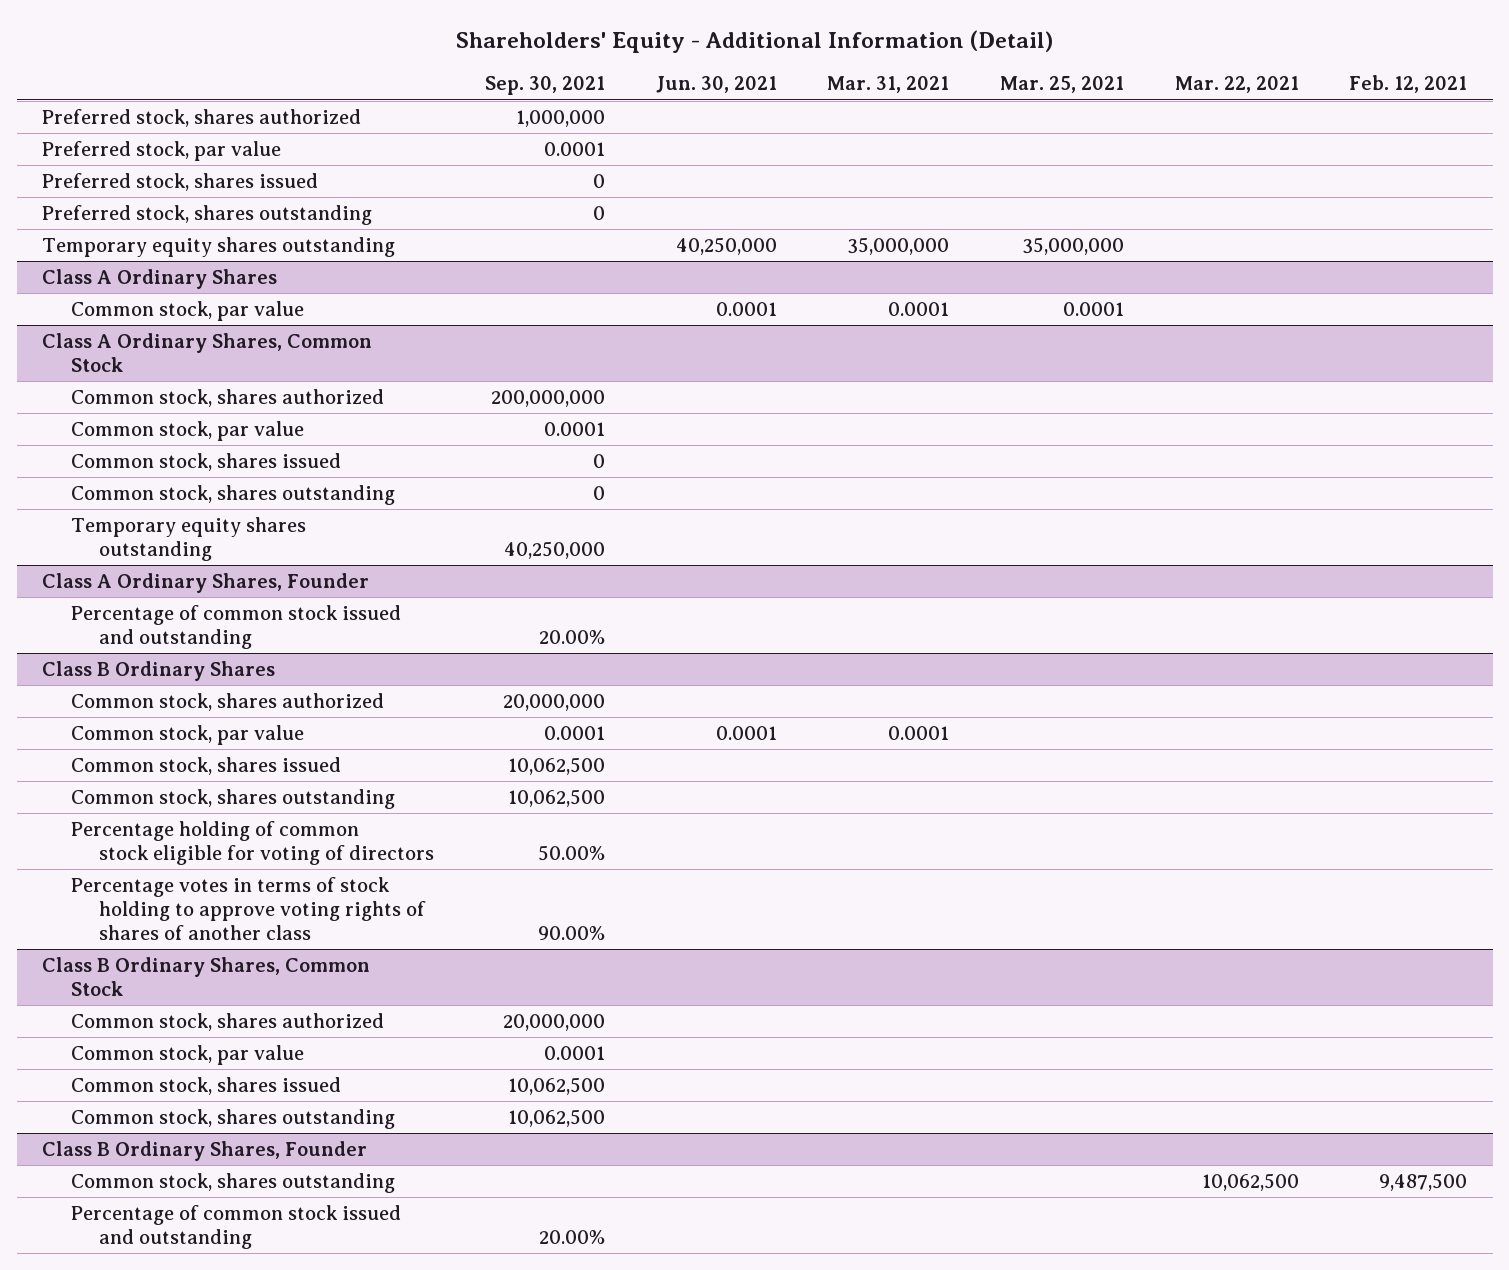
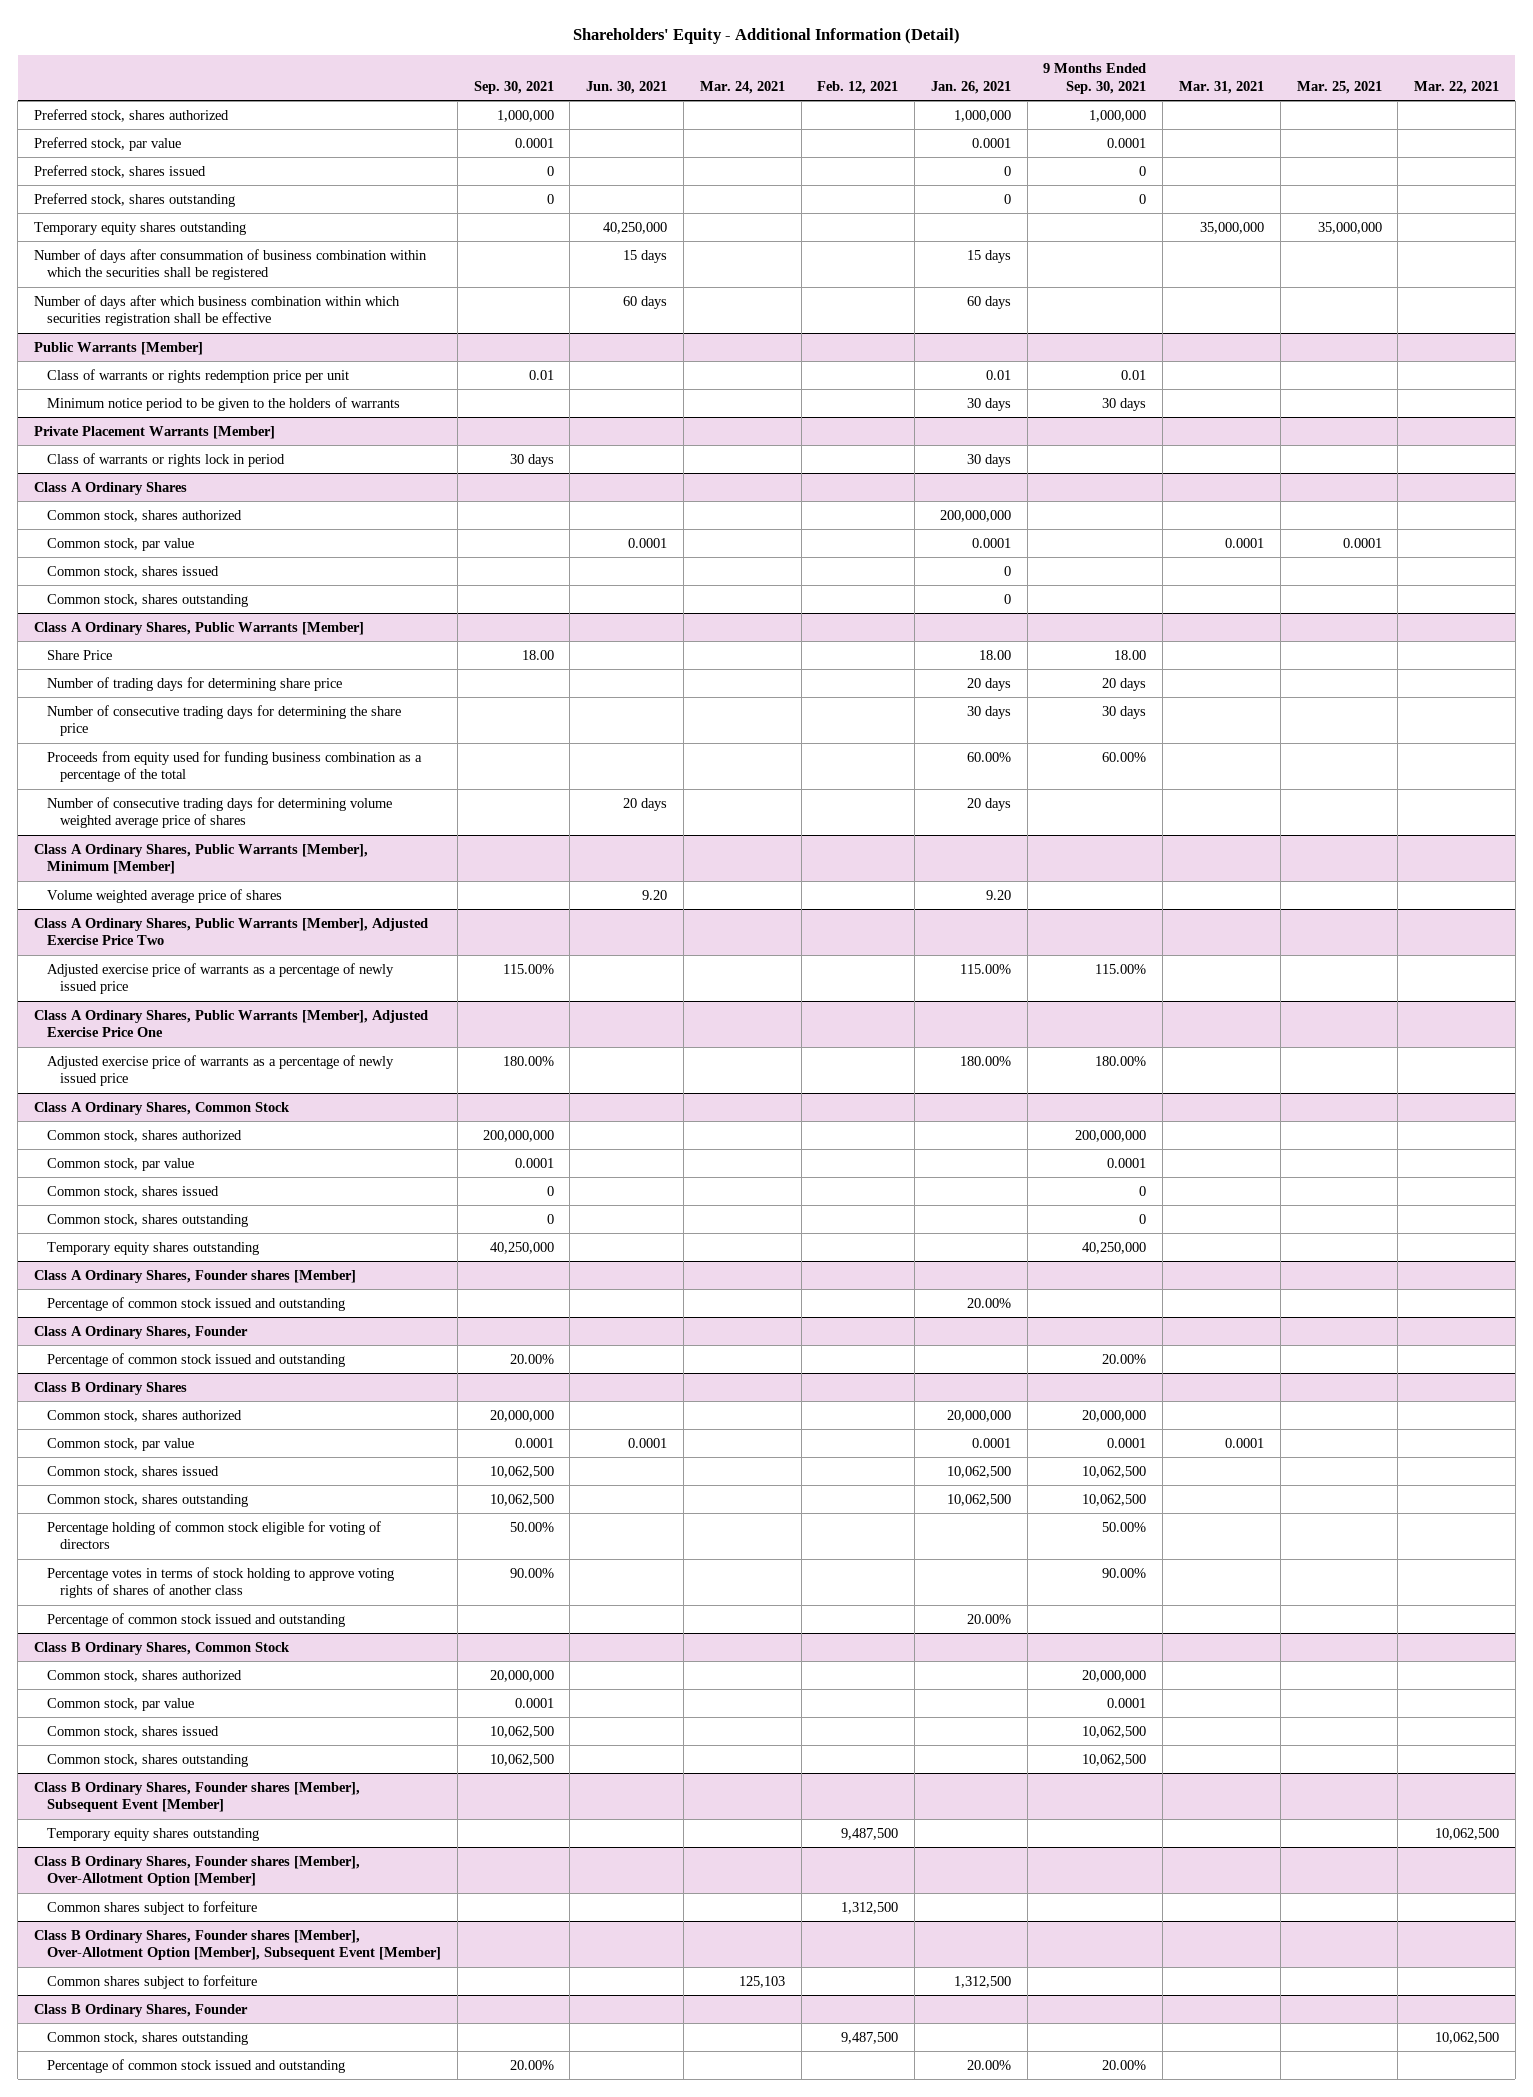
- | Sep. 30, 2021 | Jun. 30, 2021 | Mar. 31, 2021 | Mar. 25, 2021 | Mar. 22, 2021 | Feb. 12, 2021
+ | Sep. 30, 2021 | Jun. 30, 2021 | Mar. 24, 2021 | Feb. 12, 2021 | Jan. 26, 2021 | 9 Months Ended Sep. 30, 2021 | Mar. 31, 2021 | Mar. 25, 2021 | Mar. 22, 2021
+ Number of days after consummation of business combination within which the securities shall be registered | | 15 days | | | 15 days | | | |
+ Number of days after which business combination within which securities registration shall be effective | | 60 days | | | 60 days | | | |
+ Public Warrants [Member]
+ Class of warrants or rights redemption price per unit | 0.01 | | | | 0.01 | 0.01 | | |
+ Minimum notice period to be given to the holders of warrants | | | | | 30 days | 30 days | | |
+ Private Placement Warrants [Member]
+ Class of warrants or rights lock in period | 30 days | | | | 30 days | | | |
@ Class A Ordinary Shares
+ Common stock, shares authorized | | | | | 200,000,000 | | | |
+ Common stock, shares issued | | | | | 0 | | | |
+ Common stock, shares outstanding | | | | | 0 | | | |
+ Class A Ordinary Shares, Public Warrants [Member]
+ Share Price | 18.00 | | | | 18.00 | 18.00 | | |
+ Number of trading days for determining share price | | | | | 20 days | 20 days | | |
+ Number of consecutive trading days for determining the share price | | | | | 30 days | 30 days | | |
+ Proceeds from equity used for funding business combination as a percentage of the total | | | | | 60.00% | 60.00% | | |
+ Number of consecutive trading days for determining volume weighted average price of shares | | 20 days | | | 20 days | | | |
+ Class A Ordinary Shares, Public Warrants [Member], Minimum [Member]
+ Volume weighted average price of shares | | 9.20 | | | 9.20 | | | |
+ Class A Ordinary Shares, Public Warrants [Member], Adjusted Exercise Price Two
+ Adjusted exercise price of warrants as a percentage of newly issued price | 115.00% | | | | 115.00% | 115.00% | | |
+ Class A Ordinary Shares, Public Warrants [Member], Adjusted Exercise Price One
+ Adjusted exercise price of warrants as a percentage of newly issued price | 180.00% | | | | 180.00% | 180.00% | | |
+ Class A Ordinary Shares, Founder shares [Member]
+ Percentage of common stock issued and outstanding | | | | | 20.00% | | | |
@ Class B Ordinary Shares
+ Percentage of common stock issued and outstanding | | | | | 20.00% | | | |
+ Class B Ordinary Shares, Founder shares [Member], Subsequent Event [Member]
+ Temporary equity shares outstanding | | | | 9,487,500 | | | | | 10,062,500
+ Class B Ordinary Shares, Founder shares [Member], Over-Allotment Option [Member]
+ Common shares subject to forfeiture | | | | 1,312,500 | | | | |
+ Class B Ordinary Shares, Founder shares [Member], Over-Allotment Option [Member], Subsequent Event [Member]
+ Common shares subject to forfeiture | | | 125,103 | | 1,312,500 | | | |

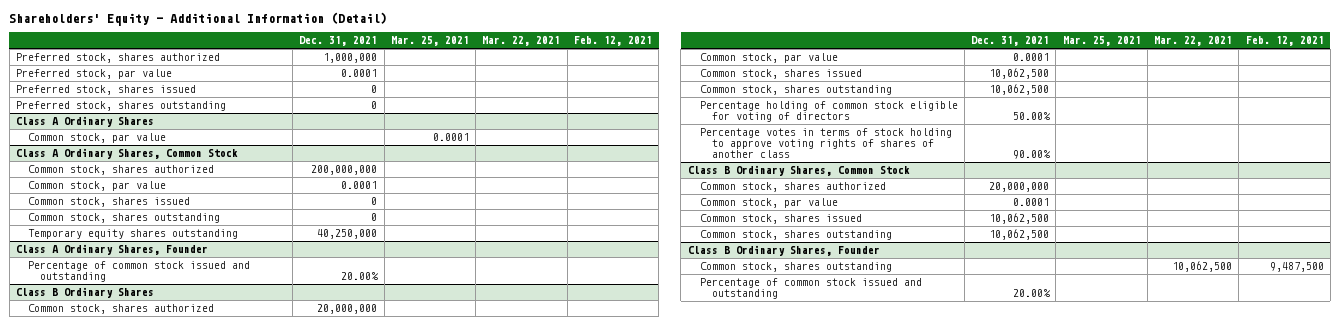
- | Sep. 30, 2021 | Jun. 30, 2021 | Mar. 24, 2021 | Feb. 12, 2021 | Jan. 26, 2021 | 9 Months Ended Sep. 30, 2021 | Mar. 31, 2021 | Mar. 25, 2021 | Mar. 22, 2021
+ | Dec. 31, 2021 | Mar. 25, 2021 | Mar. 22, 2021 | Feb. 12, 2021
- Temporary equity shares outstanding | | 40,250,000 | | | | | 35,000,000 | 35,000,000 |
- Number of days after consummation of business combination within which the securities shall be registered | | 15 days | | | 15 days | | | |
- Number of days after which business combination within which securities registration shall be effective | | 60 days | | | 60 days | | | |
- Public Warrants [Member]
- Class of warrants or rights redemption price per unit | 0.01 | | | | 0.01 | 0.01 | | |
- Minimum notice period to be given to the holders of warrants | | | | | 30 days | 30 days | | |
- Private Placement Warrants [Member]
- Class of warrants or rights lock in period | 30 days | | | | 30 days | | | |
@ Class A Ordinary Shares
- Common stock, shares authorized | | | | | 200,000,000 | | | |
- Common stock, shares issued | | | | | 0 | | | |
- Common stock, shares outstanding | | | | | 0 | | | |
- Class A Ordinary Shares, Public Warrants [Member]
- Share Price | 18.00 | | | | 18.00 | 18.00 | | |
- Number of trading days for determining share price | | | | | 20 days | 20 days | | |
- Number of consecutive trading days for determining the share price | | | | | 30 days | 30 days | | |
- Proceeds from equity used for funding business combination as a percentage of the total | | | | | 60.00% | 60.00% | | |
- Number of consecutive trading days for determining volume weighted average price of shares | | 20 days | | | 20 days | | | |
- Class A Ordinary Shares, Public Warrants [Member], Minimum [Member]
- Volume weighted average price of shares | | 9.20 | | | 9.20 | | | |
- Class A Ordinary Shares, Public Warrants [Member], Adjusted Exercise Price Two
- Adjusted exercise price of warrants as a percentage of newly issued price | 115.00% | | | | 115.00% | 115.00% | | |
- Class A Ordinary Shares, Public Warrants [Member], Adjusted Exercise Price One
- Adjusted exercise price of warrants as a percentage of newly issued price | 180.00% | | | | 180.00% | 180.00% | | |
- Class A Ordinary Shares, Founder shares [Member]
- Percentage of common stock issued and outstanding | | | | | 20.00% | | | |
@ Class B Ordinary Shares
- Percentage of common stock issued and outstanding | | | | | 20.00% | | | |
- Class B Ordinary Shares, Founder shares [Member], Subsequent Event [Member]
- Temporary equity shares outstanding | | | | 9,487,500 | | | | | 10,062,500
- Class B Ordinary Shares, Founder shares [Member], Over-Allotment Option [Member]
- Common shares subject to forfeiture | | | | 1,312,500 | | | | |
- Class B Ordinary Shares, Founder shares [Member], Over-Allotment Option [Member], Subsequent Event [Member]
- Common shares subject to forfeiture | | | 125,103 | | 1,312,500 | | | |

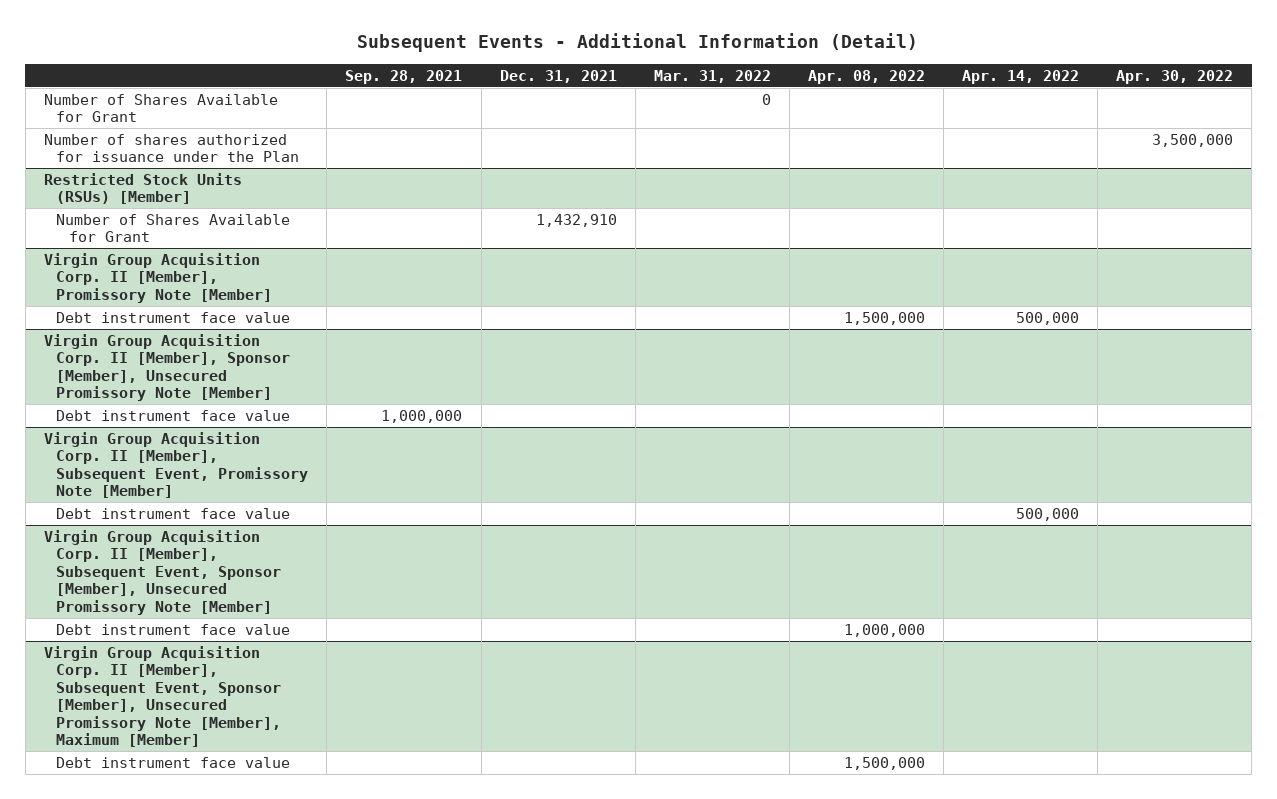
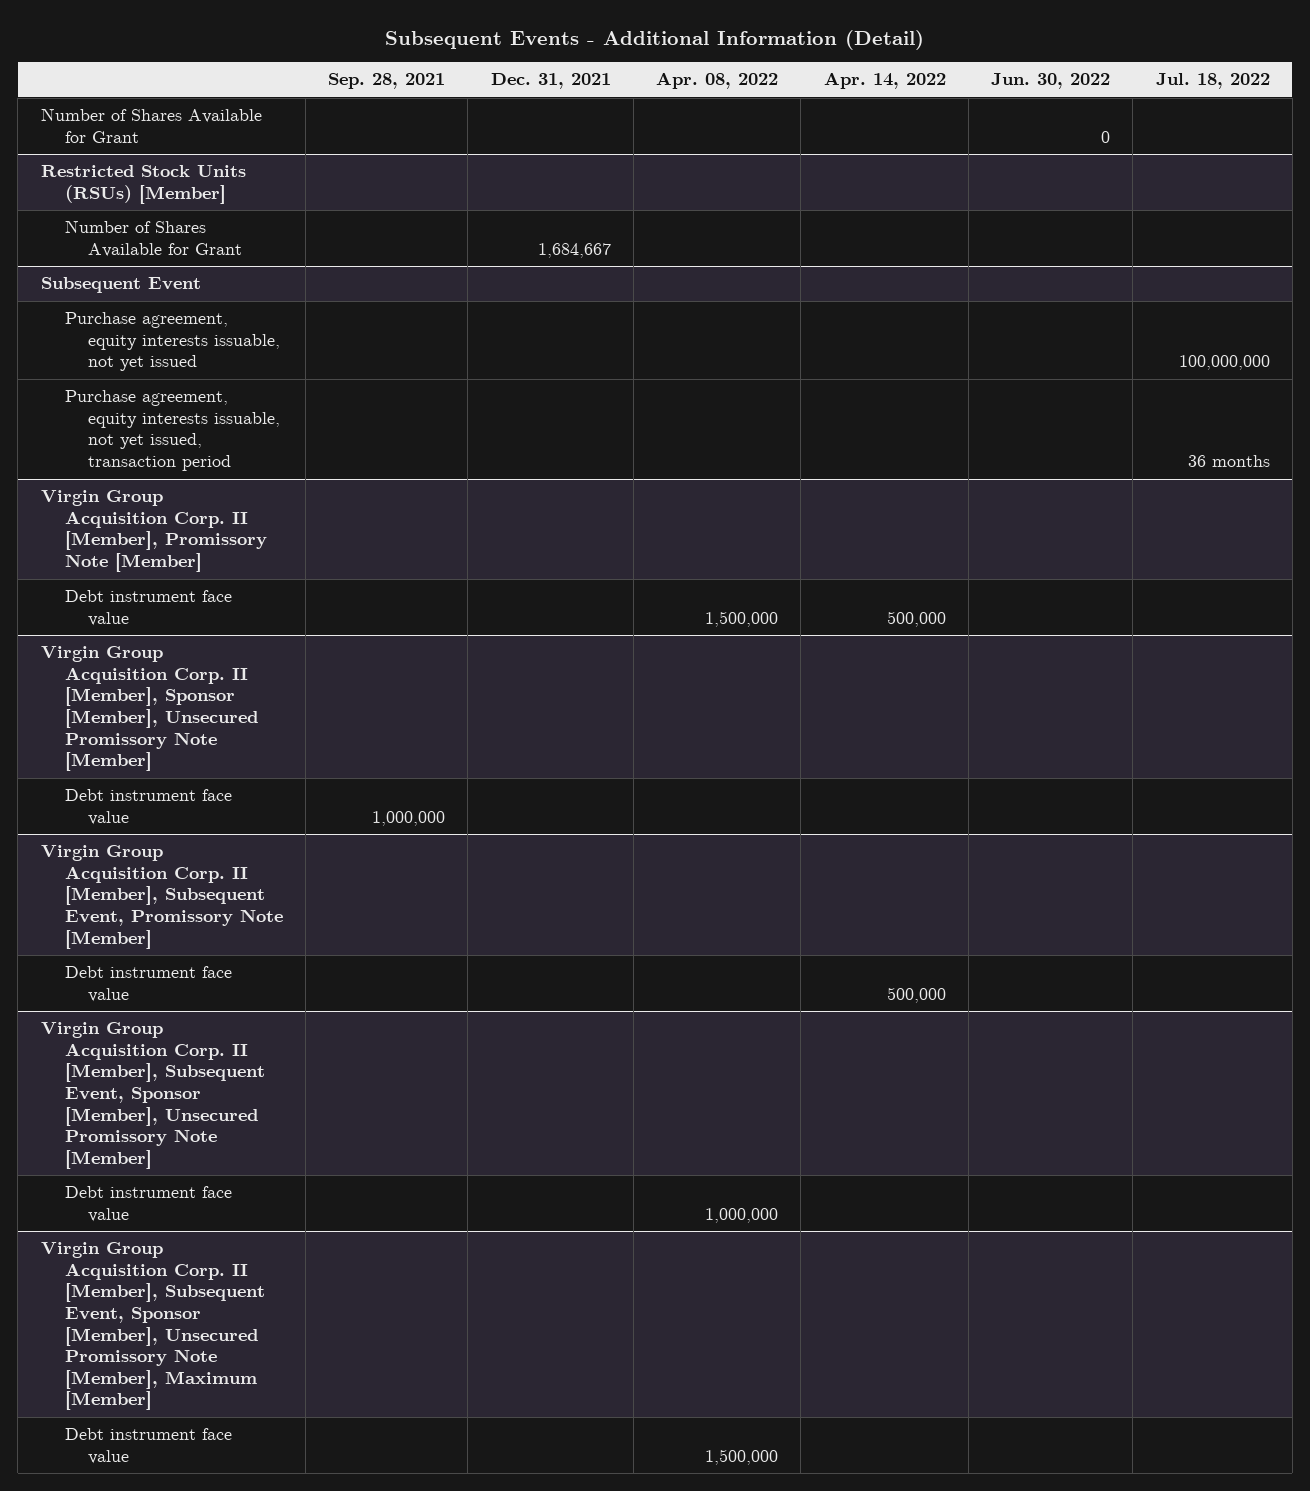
- | Sep. 28, 2021 | Dec. 31, 2021 | Mar. 31, 2022 | Apr. 08, 2022 | Apr. 14, 2022 | Apr. 30, 2022
+ | Sep. 28, 2021 | Dec. 31, 2021 | Apr. 08, 2022 | Apr. 14, 2022 | Jun. 30, 2022 | Jul. 18, 2022
- Number of shares authorized for issuance under the Plan | | | | | | 3,500,000
@ Restricted Stock Units (RSUs) [Member]
- Number of Shares Available for Grant | | 1,432,910 | | | |
+ Number of Shares Available for Grant | | 1,684,667 | | | |
+ Subsequent Event
+ Purchase agreement, equity interests issuable, not yet issued | | | | | | 100,000,000
+ Purchase agreement, equity interests issuable, not yet issued, transaction period | | | | | | 36 months

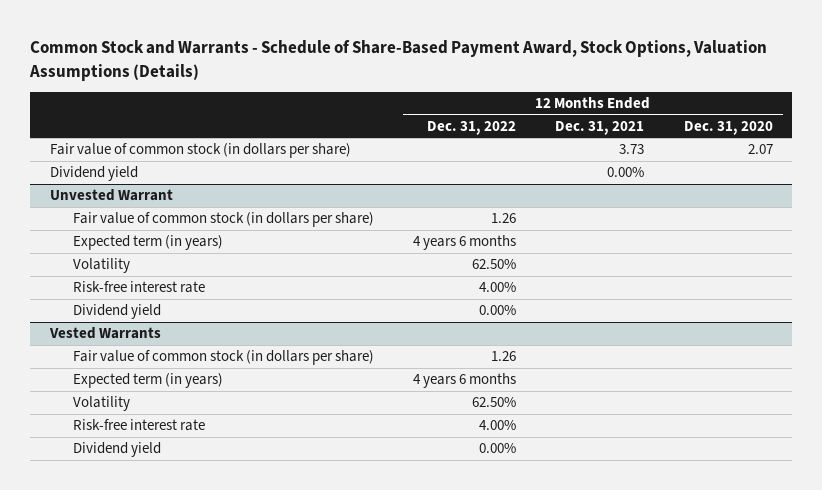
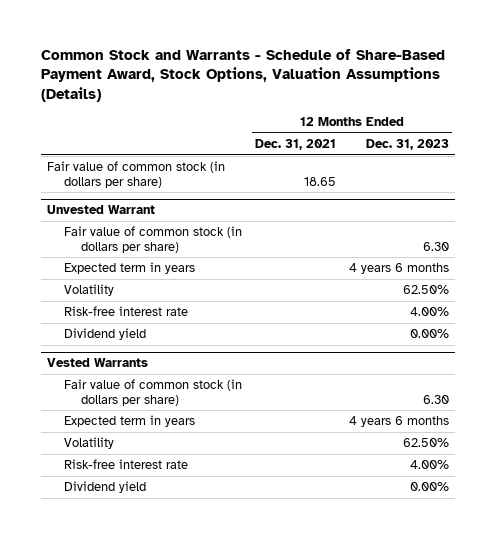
- | 12 Months Ended Dec. 31, 2022 | 12 Months Ended Dec. 31, 2021 | 12 Months Ended Dec. 31, 2020
+ | 12 Months Ended Dec. 31, 2021 | 12 Months Ended Dec. 31, 2023
- Fair value of common stock (in dollars per share) | | 3.73 | 2.07
- Dividend yield | | 0.00% |
+ Fair value of common stock (in dollars per share) | 18.65 |
@ Unvested Warrant
- Expected term (in years) | 4 years 6 months | |
+ Expected term in years | | 4 years 6 months
@ Vested Warrants
- Expected term (in years) | 4 years 6 months | |
+ Expected term in years | | 4 years 6 months

